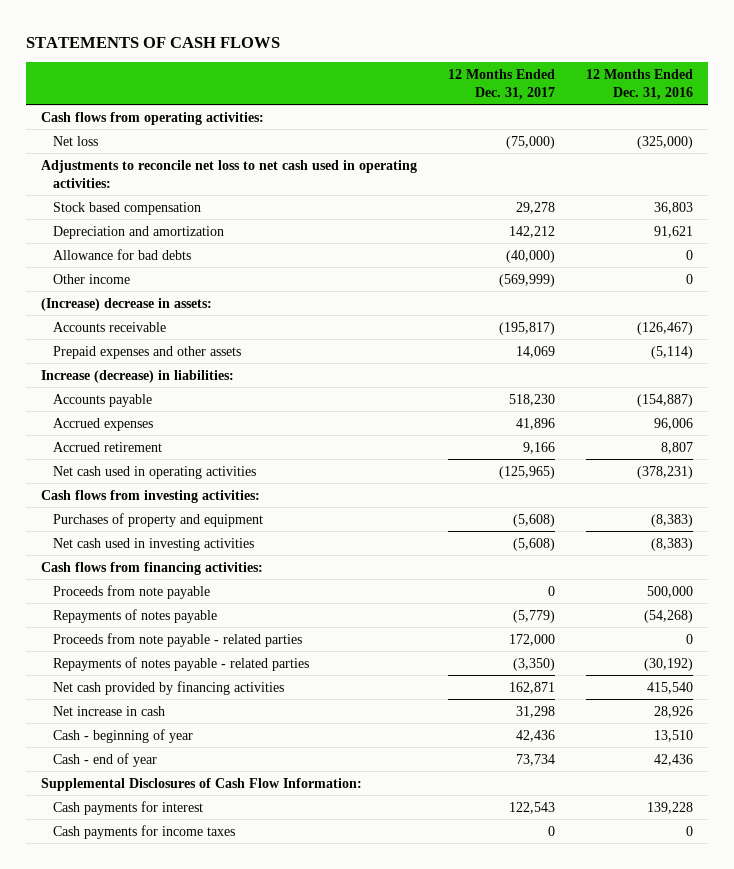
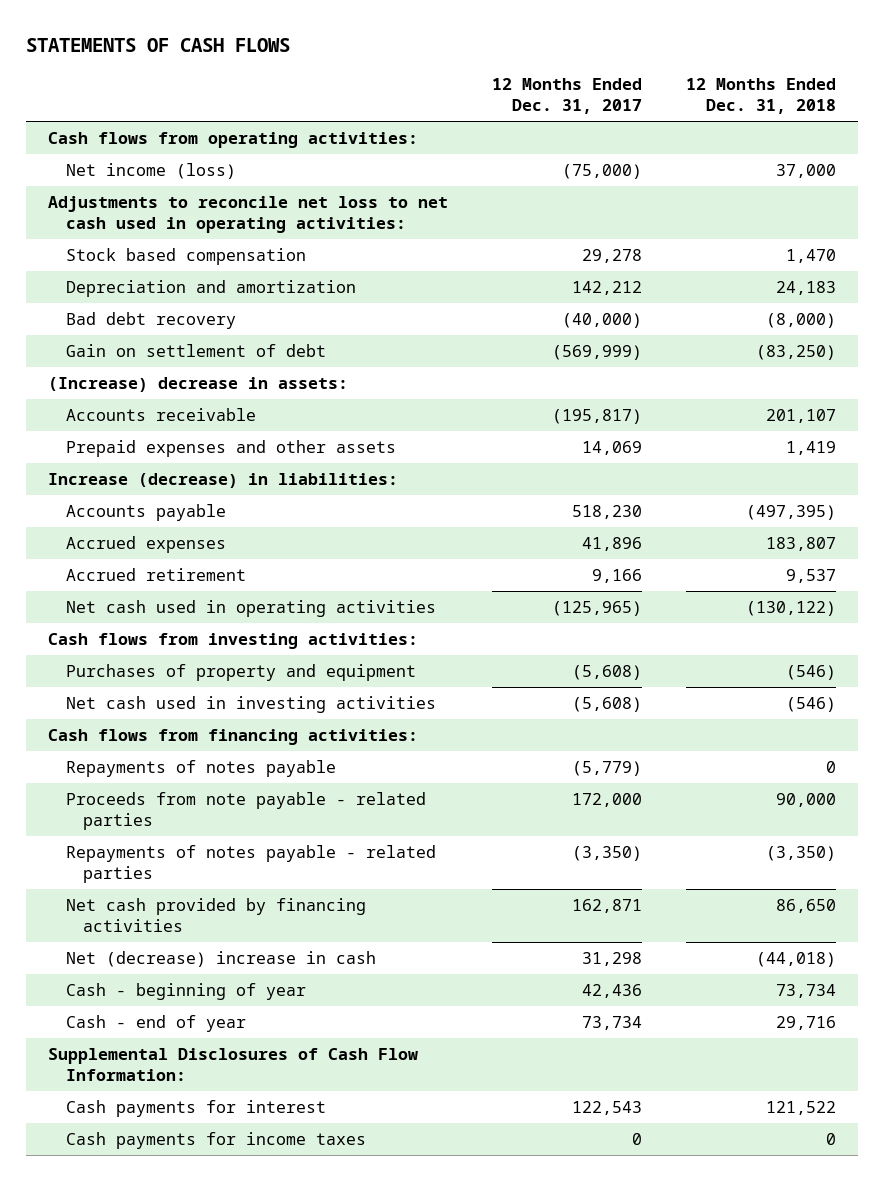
- | 12 Months Ended Dec. 31, 2017 | 12 Months Ended Dec. 31, 2016
+ | 12 Months Ended Dec. 31, 2017 | 12 Months Ended Dec. 31, 2018
- Net loss | (75,000) | (325,000)
+ Net income (loss) | (75,000) | 37,000
- Allowance for bad debts | (40,000) | 0
- Other income | (569,999) | 0
+ Bad debt recovery | (40,000) | (8,000)
+ Gain on settlement of debt | (569,999) | (83,250)
- Proceeds from note payable | 0 | 500,000
- Net increase in cash | 31,298 | 28,926
+ Net (decrease) increase in cash | 31,298 | (44,018)

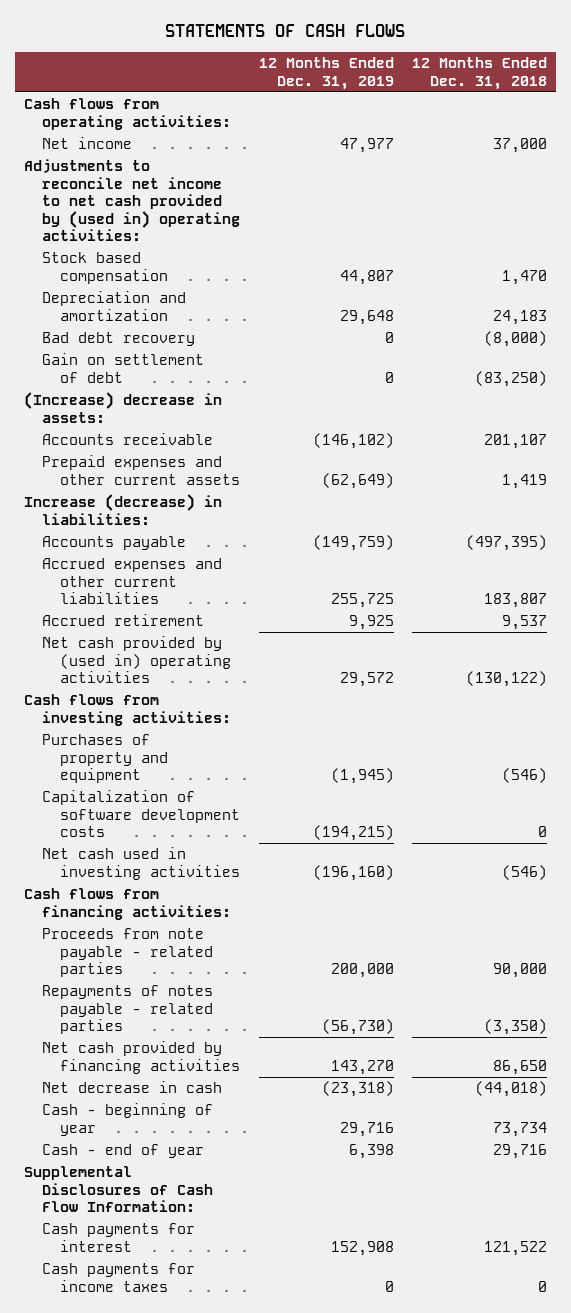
- | 12 Months Ended Dec. 31, 2017 | 12 Months Ended Dec. 31, 2018
+ | 12 Months Ended Dec. 31, 2019 | 12 Months Ended Dec. 31, 2018
- Net income (loss) | (75,000) | 37,000
- Adjustments to reconcile net loss to net cash used in operating activities:
+ Net income | 47,977 | 37,000
+ Adjustments to reconcile net income to net cash provided by (used in) operating activities:
- Prepaid expenses and other assets | 14,069 | 1,419
+ Prepaid expenses and other current assets | (62,649) | 1,419
- Accrued expenses | 41,896 | 183,807
+ Accrued expenses and other current liabilities | 255,725 | 183,807
- Net cash used in operating activities | (125,965) | (130,122)
+ Net cash provided by (used in) operating activities | 29,572 | (130,122)
+ Capitalization of software development costs | (194,215) | 0
- Repayments of notes payable | (5,779) | 0
- Net (decrease) increase in cash | 31,298 | (44,018)
+ Net decrease in cash | (23,318) | (44,018)

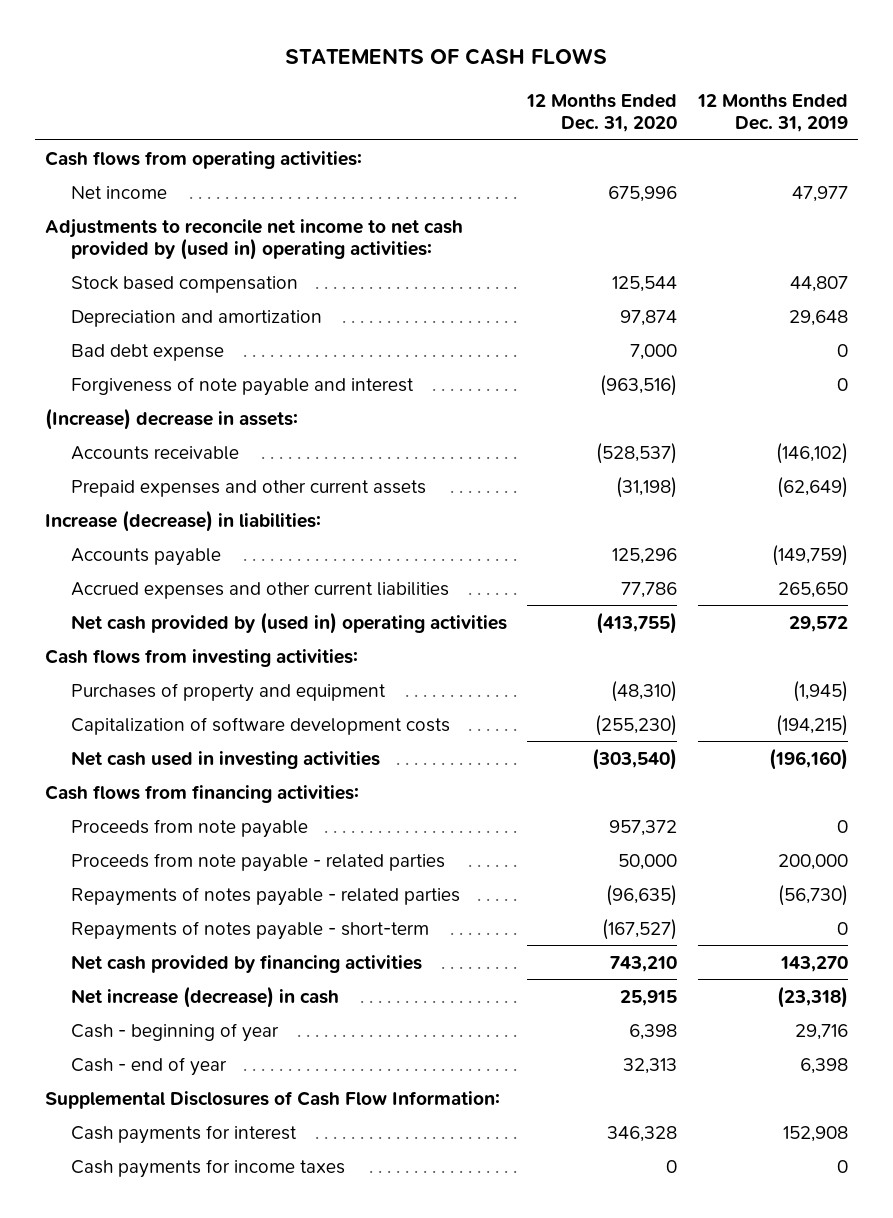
- | 12 Months Ended Dec. 31, 2019 | 12 Months Ended Dec. 31, 2018
+ | 12 Months Ended Dec. 31, 2020 | 12 Months Ended Dec. 31, 2019
- Bad debt recovery | 0 | (8,000)
- Gain on settlement of debt | 0 | (83,250)
+ Bad debt expense | 7,000 | 0
+ Forgiveness of note payable and interest | (963,516) | 0
- Accrued expenses and other current liabilities | 255,725 | 183,807
- Accrued retirement | 9,925 | 9,537
+ Accrued expenses and other current liabilities | 77,786 | 265,650
+ Proceeds from note payable | 957,372 | 0
+ Repayments of notes payable - short-term | (167,527) | 0
- Net decrease in cash | (23,318) | (44,018)
+ Net increase (decrease) in cash | 25,915 | (23,318)

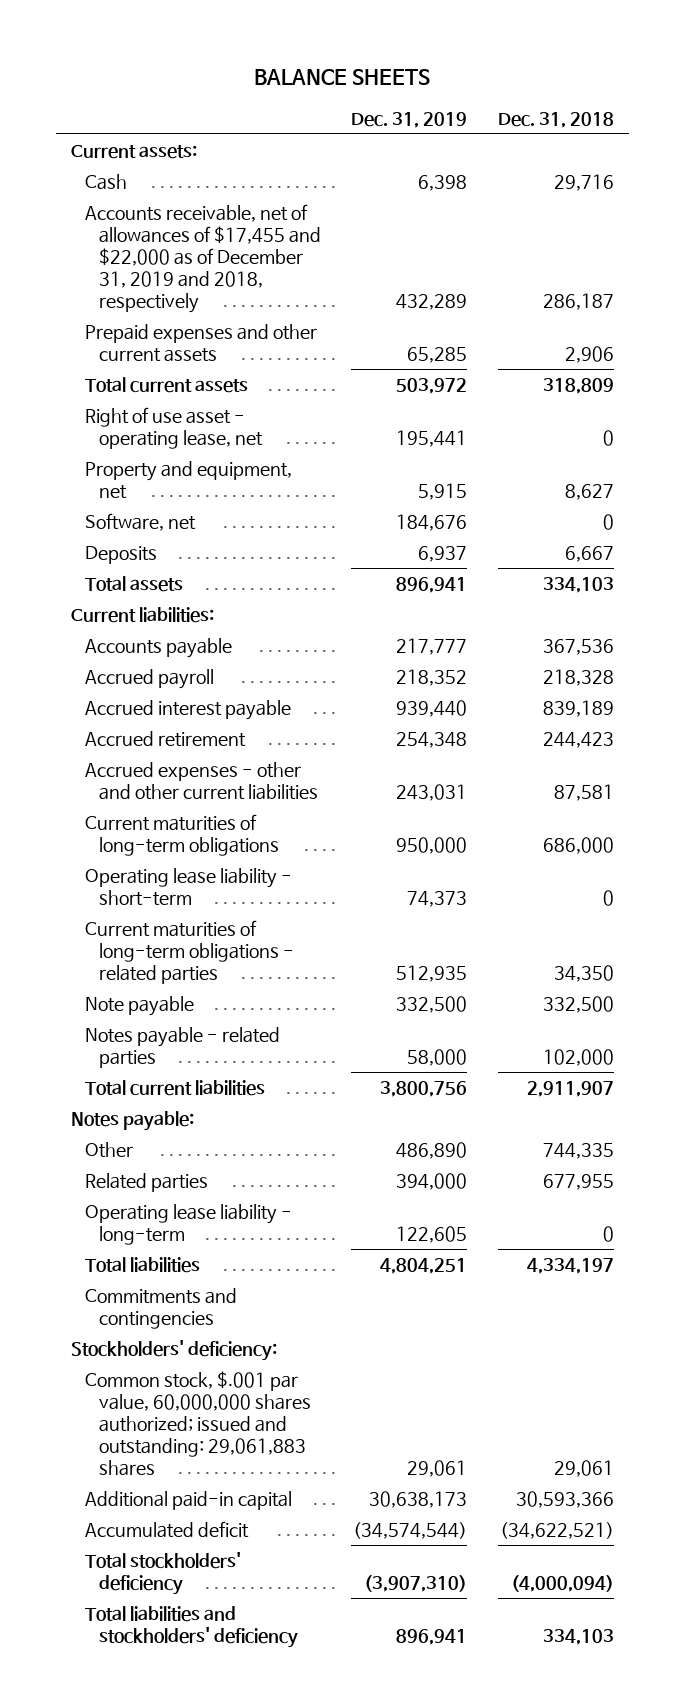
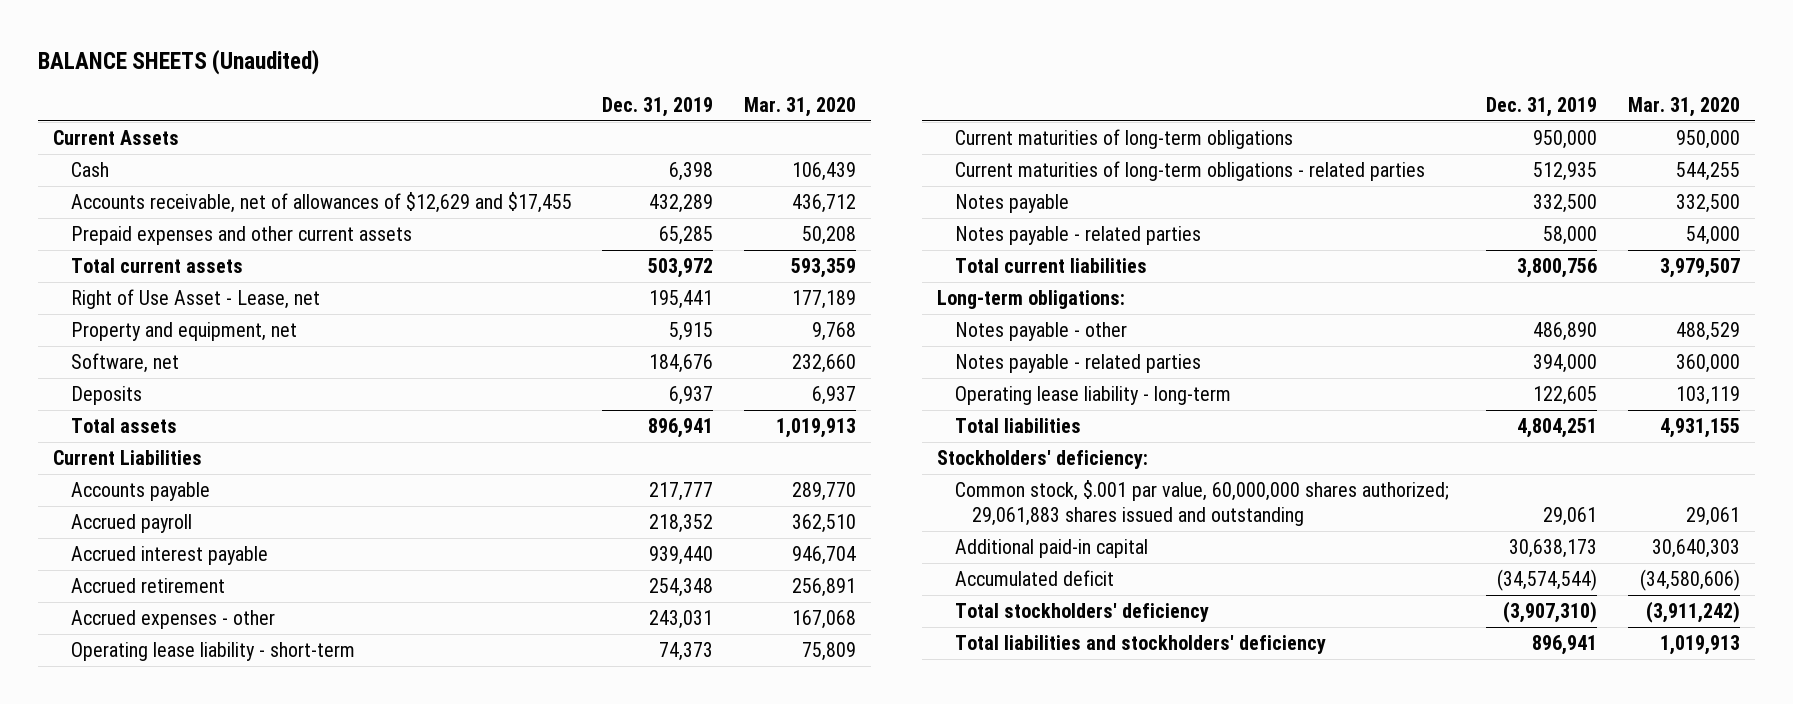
- BALANCE SHEETS
+ BALANCE SHEETS (Unaudited)
- | Dec. 31, 2019 | Dec. 31, 2018
+ | Dec. 31, 2019 | Mar. 31, 2020
- Current assets:
+ Current Assets
- Accounts receivable, net of allowances of $17,455 and $22,000 as of December 31, 2019 and 2018, respectively | 432,289 | 286,187
+ Accounts receivable, net of allowances of $12,629 and $17,455 | 432,289 | 436,712
- Right of use asset - operating lease, net | 195,441 | 0
+ Right of Use Asset - Lease, net | 195,441 | 177,189
- Current liabilities:
+ Current Liabilities
- Accrued expenses - other and other current liabilities | 243,031 | 87,581
+ Accrued expenses - other | 243,031 | 167,068
moved down: Current maturities of long-term obligations | 950,000 | 950,000
- Note payable | 332,500 | 332,500
+ Notes payable | 332,500 | 332,500
- Notes payable:
- Other | 486,890 | 744,335
- Related parties | 394,000 | 677,955
+ Long-term obligations:
+ Notes payable - other | 486,890 | 488,529
+ Notes payable - related parties | 394,000 | 360,000
- Commitments and contingencies
- Common stock, $.001 par value, 60,000,000 shares authorized; issued and outstanding: 29,061,883 shares | 29,061 | 29,061
+ Common stock, $.001 par value, 60,000,000 shares authorized; 29,061,883 shares issued and outstanding | 29,061 | 29,061

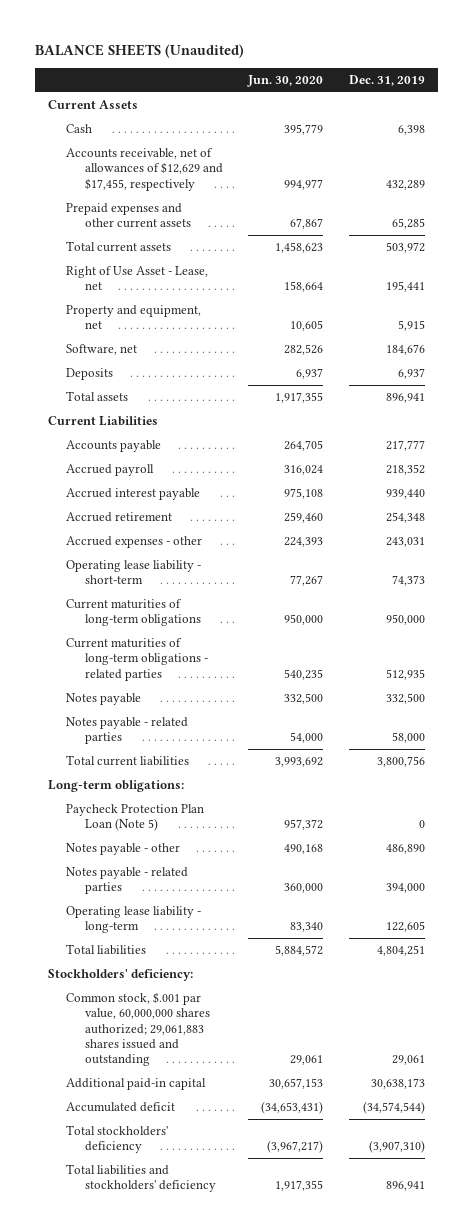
- | Dec. 31, 2019 | Mar. 31, 2020
+ | Jun. 30, 2020 | Dec. 31, 2019
- Accounts receivable, net of allowances of $12,629 and $17,455 | 432,289 | 436,712
+ Accounts receivable, net of allowances of $12,629 and $17,455, respectively | 994,977 | 432,289
+ Paycheck Protection Plan Loan (Note 5) | 957,372 | 0

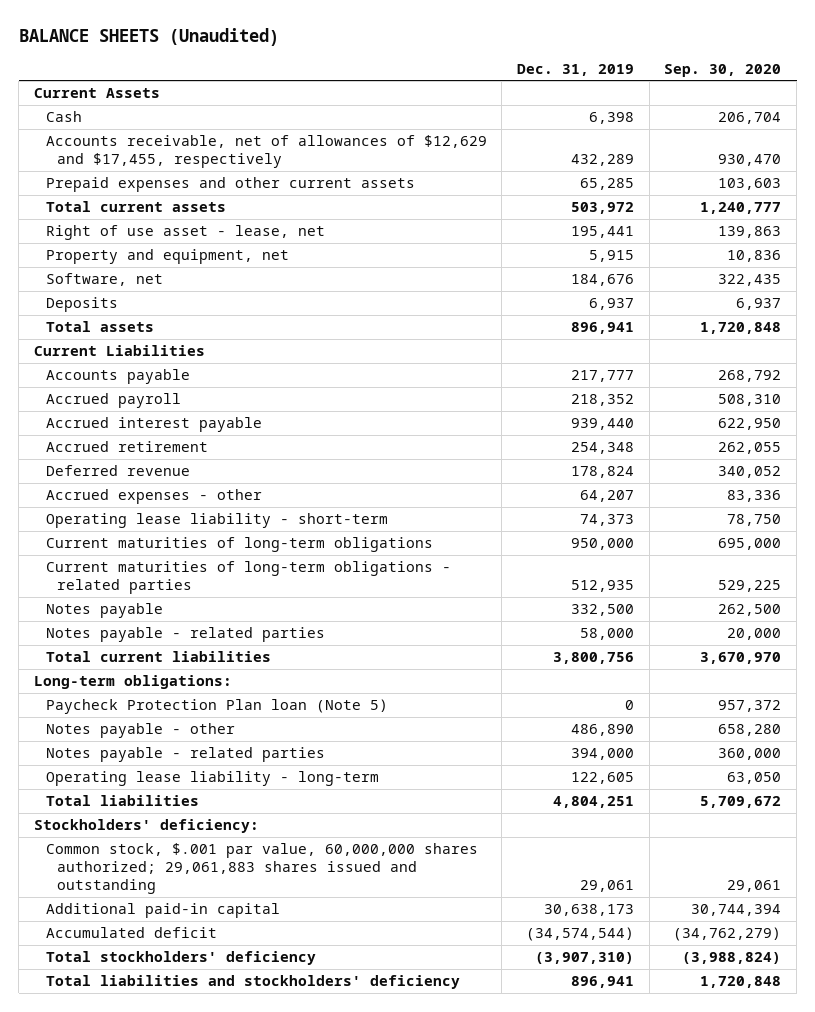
- | Jun. 30, 2020 | Dec. 31, 2019
+ | Dec. 31, 2019 | Sep. 30, 2020
- Right of Use Asset - Lease, net | 158,664 | 195,441
+ Right of use asset - lease, net | 195,441 | 139,863
- Accrued expenses - other | 224,393 | 243,031
+ Deferred revenue | 178,824 | 340,052
+ Accrued expenses - other | 64,207 | 83,336
- Paycheck Protection Plan Loan (Note 5) | 957,372 | 0
+ Paycheck Protection Plan loan (Note 5) | 0 | 957,372

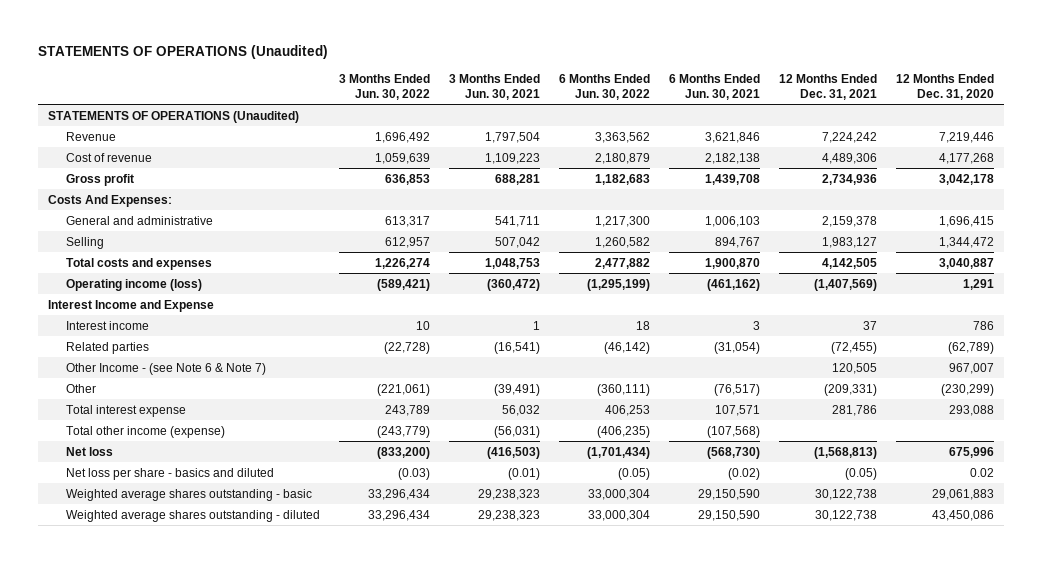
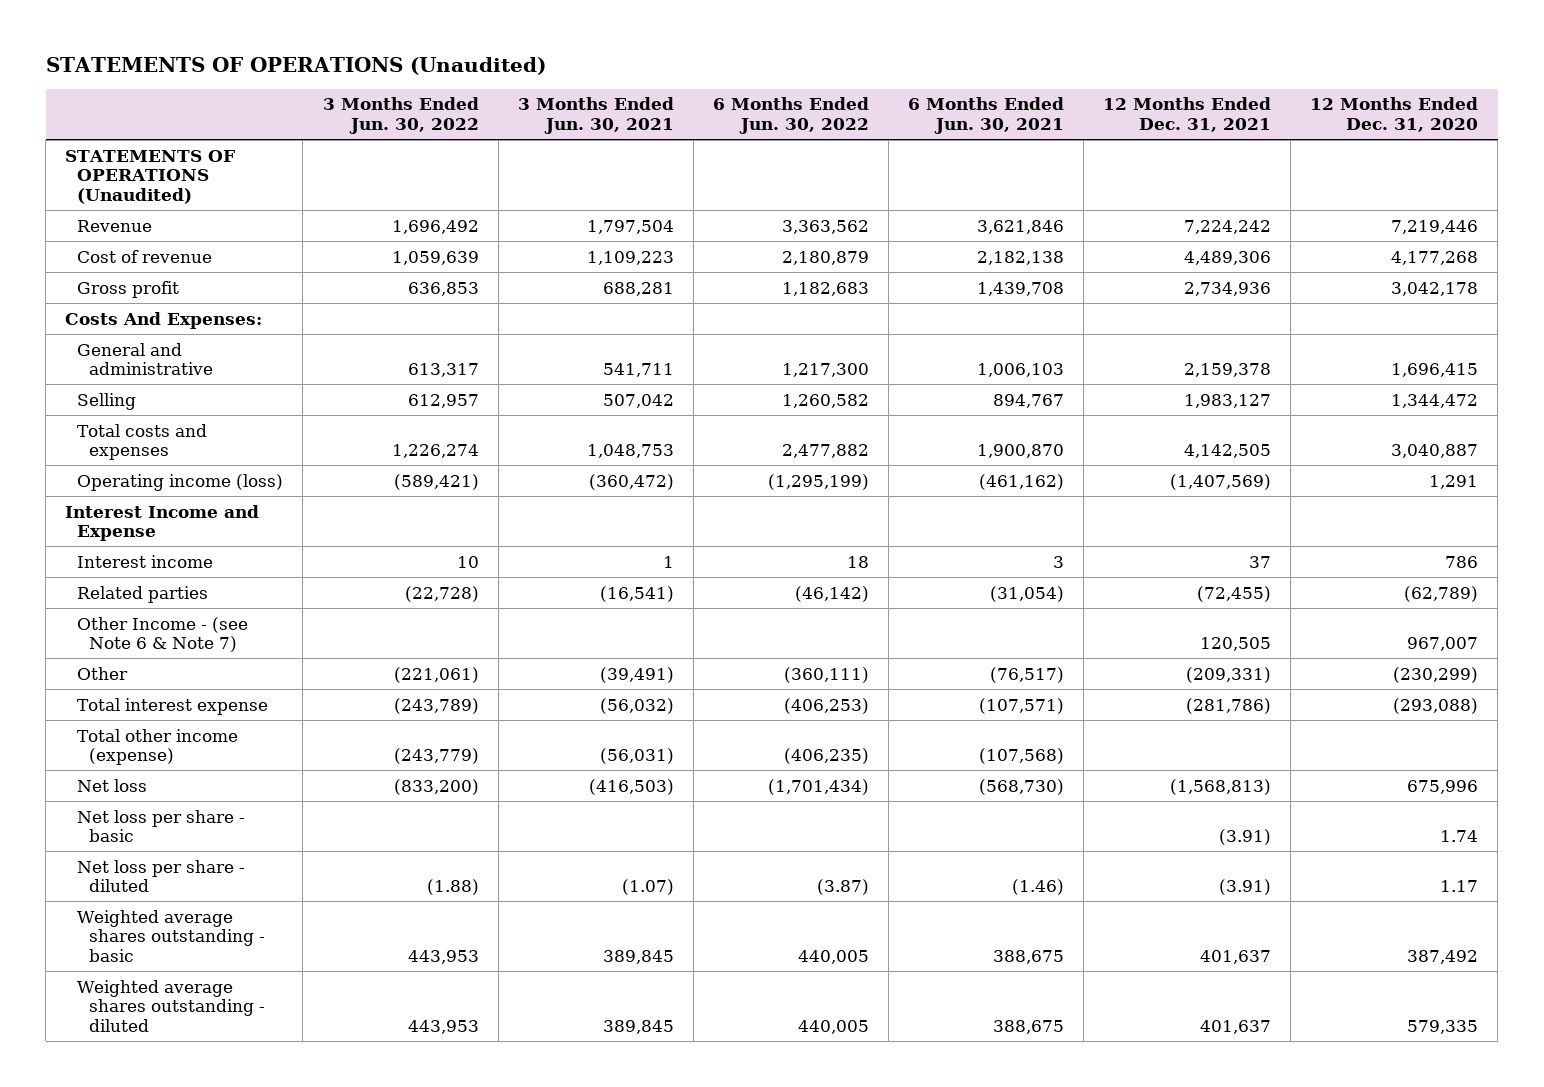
- Total interest expense | 243,789 | 56,032 | 406,253 | 107,571 | 281,786 | 293,088
+ Total interest expense | (243,789) | (56,032) | (406,253) | (107,571) | (281,786) | (293,088)
- Net loss per share - basics and diluted | (0.03) | (0.01) | (0.05) | (0.02) | (0.05) | 0.02
- Weighted average shares outstanding - basic | 33,296,434 | 29,238,323 | 33,000,304 | 29,150,590 | 30,122,738 | 29,061,883
- Weighted average shares outstanding - diluted | 33,296,434 | 29,238,323 | 33,000,304 | 29,150,590 | 30,122,738 | 43,450,086
+ Net loss per share - basic | | | | | (3.91) | 1.74
+ Net loss per share - diluted | (1.88) | (1.07) | (3.87) | (1.46) | (3.91) | 1.17
+ Weighted average shares outstanding - basic | 443,953 | 389,845 | 440,005 | 388,675 | 401,637 | 387,492
+ Weighted average shares outstanding - diluted | 443,953 | 389,845 | 440,005 | 388,675 | 401,637 | 579,335

